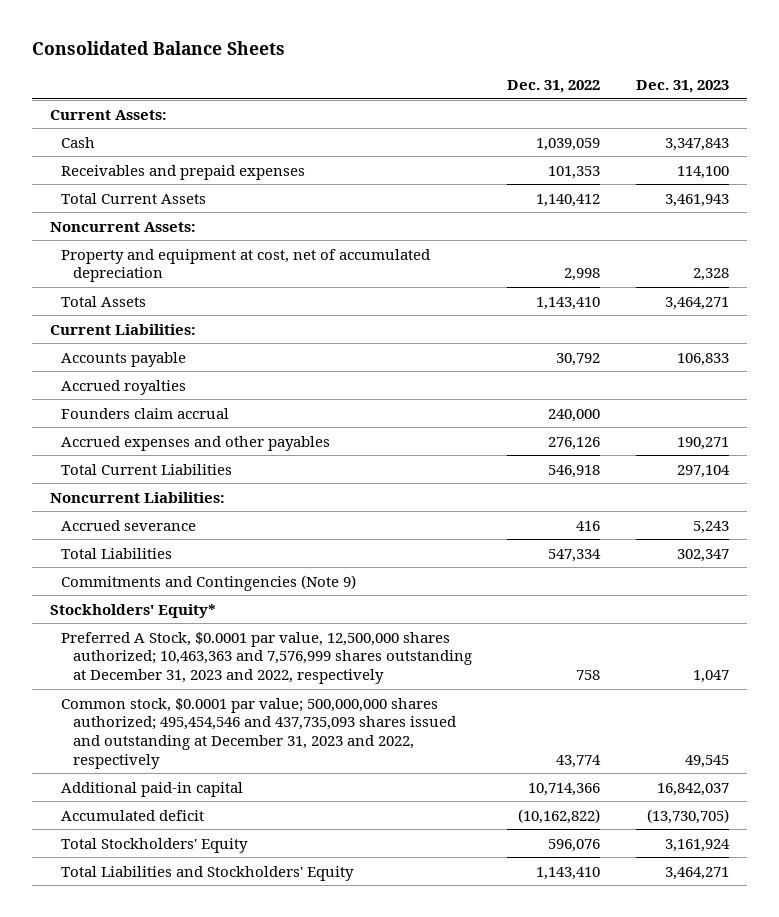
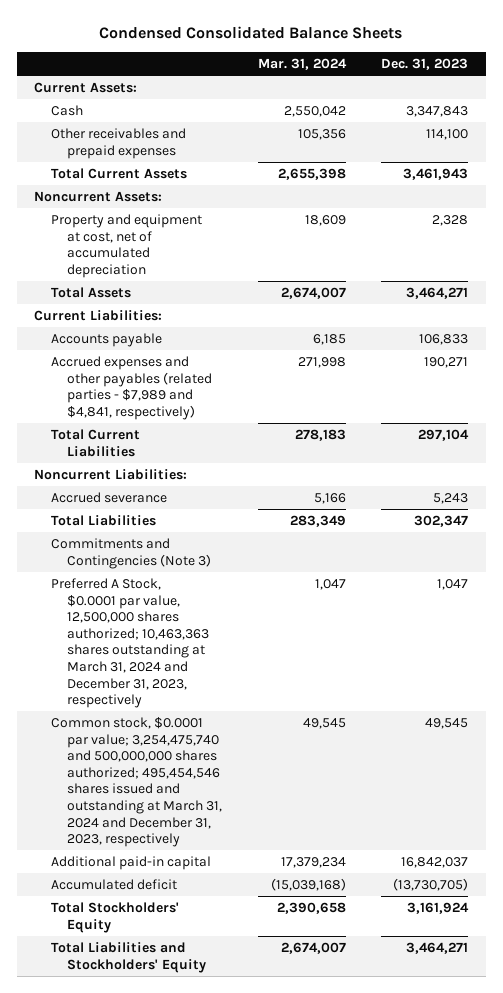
- Consolidated Balance Sheets
+ Condensed Consolidated Balance Sheets
- | Dec. 31, 2022 | Dec. 31, 2023
+ | Mar. 31, 2024 | Dec. 31, 2023
- Receivables and prepaid expenses | 101,353 | 114,100
+ Other receivables and prepaid expenses | 105,356 | 114,100
- Accrued royalties
- Founders claim accrual | 240,000 |
- Accrued expenses and other payables | 276,126 | 190,271
+ Accrued expenses and other payables (related parties - $7,989 and $4,841, respectively) | 271,998 | 190,271
- Commitments and Contingencies (Note 9)
- Stockholders' Equity*
- Preferred A Stock, $0.0001 par value, 12,500,000 shares authorized; 10,463,363 and 7,576,999 shares outstanding at December 31, 2023 and 2022, respectively | 758 | 1,047
- Common stock, $0.0001 par value; 500,000,000 shares authorized; 495,454,546 and 437,735,093 shares issued and outstanding at December 31, 2023 and 2022, respectively | 43,774 | 49,545
+ Commitments and Contingencies (Note 3)
+ Preferred A Stock, $0.0001 par value, 12,500,000 shares authorized; 10,463,363 shares outstanding at March 31, 2024 and December 31, 2023, respectively | 1,047 | 1,047
+ Common stock, $0.0001 par value; 3,254,475,740 and 500,000,000 shares authorized; 495,454,546 shares issued and outstanding at March 31, 2024 and December 31, 2023, respectively | 49,545 | 49,545

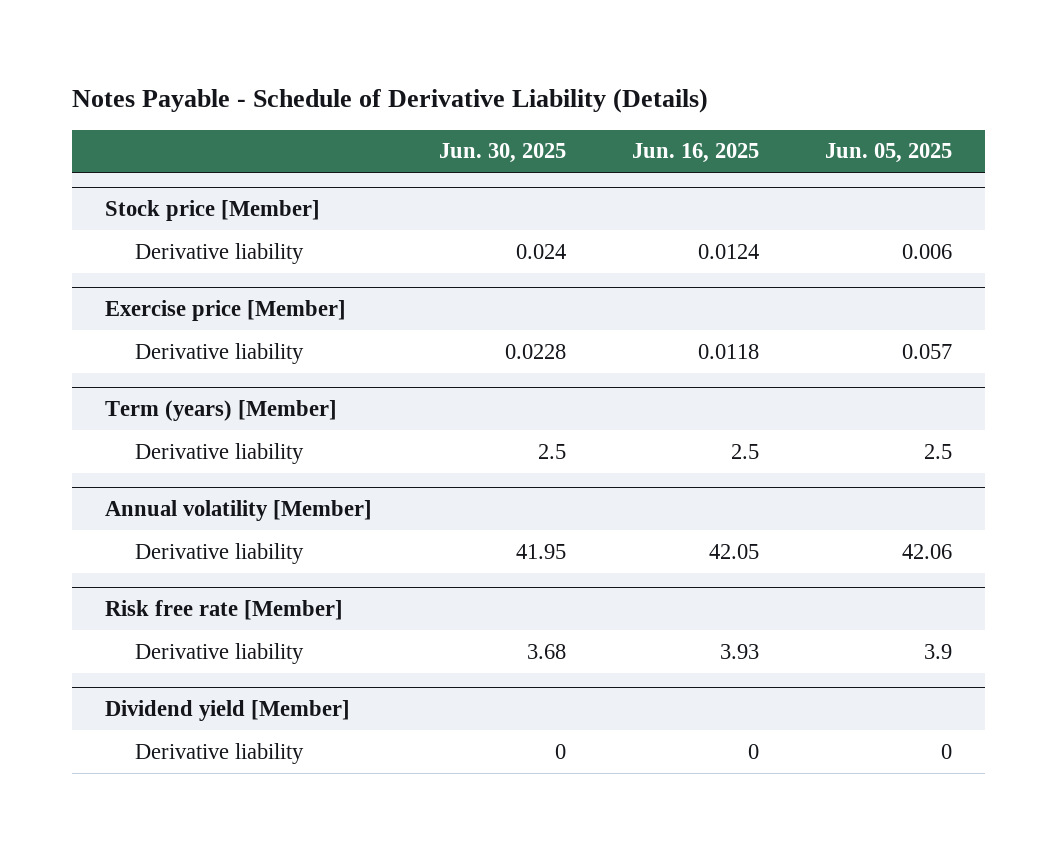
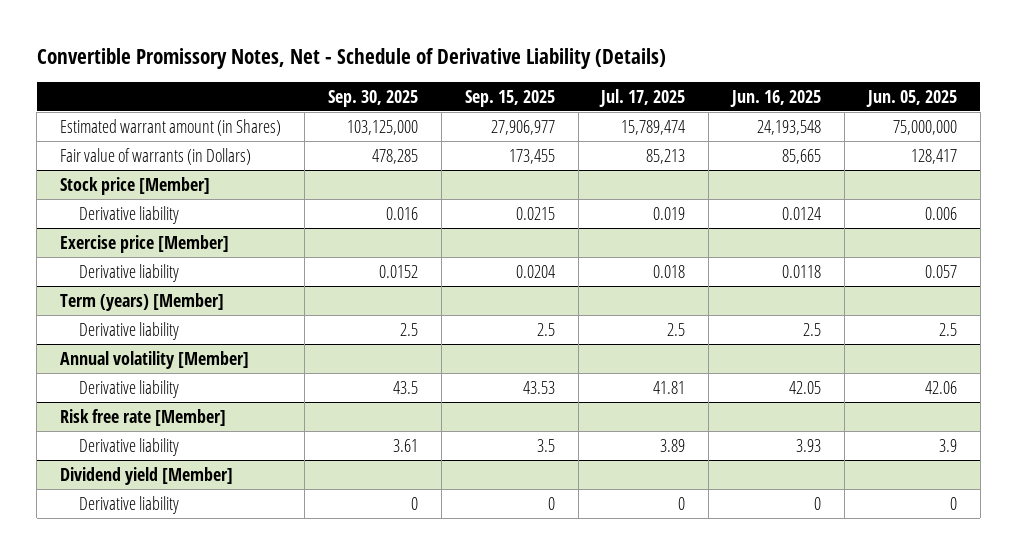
- Notes Payable - Schedule of Derivative Liability (Details)
+ Convertible Promissory Notes, Net - Schedule of Derivative Liability (Details)
- | Jun. 30, 2025 | Jun. 16, 2025 | Jun. 05, 2025
+ | Sep. 30, 2025 | Sep. 15, 2025 | Jul. 17, 2025 | Jun. 16, 2025 | Jun. 05, 2025
+ Estimated warrant amount (in Shares) | 103,125,000 | 27,906,977 | 15,789,474 | 24,193,548 | 75,000,000
+ Fair value of warrants (in Dollars) | 478,285 | 173,455 | 85,213 | 85,665 | 128,417

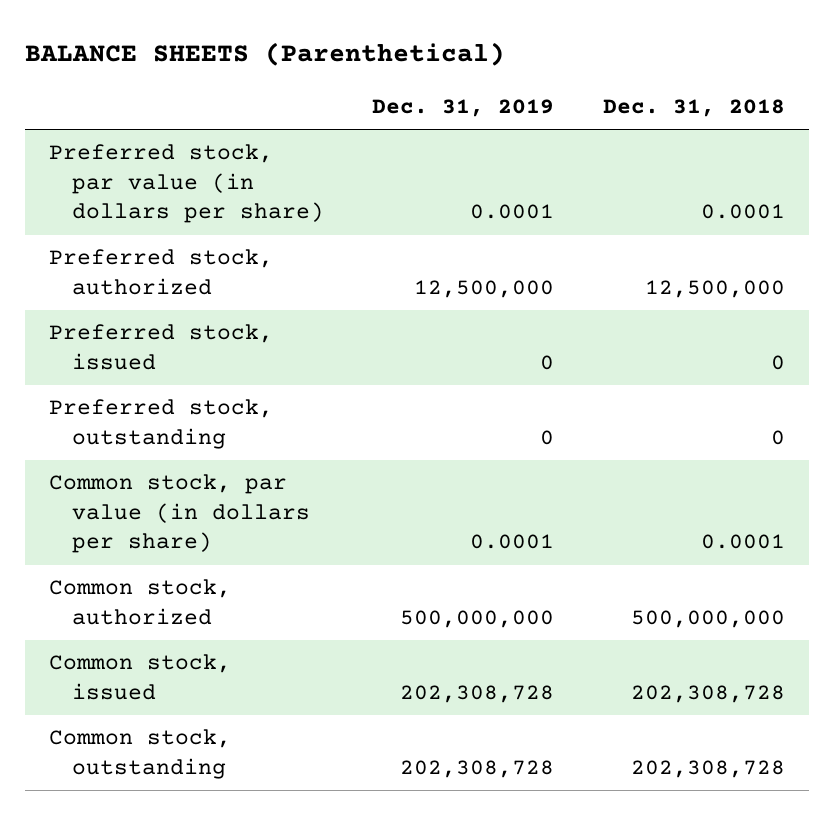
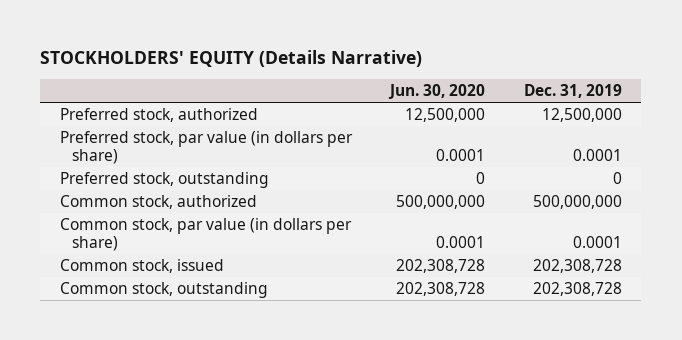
- BALANCE SHEETS (Parenthetical)
+ STOCKHOLDERS' EQUITY (Details Narrative)
- | Dec. 31, 2019 | Dec. 31, 2018
+ | Jun. 30, 2020 | Dec. 31, 2019
- Preferred stock, issued | 0 | 0
moved down: Preferred stock, par value (in dollars per share) | 0.0001 | 0.0001
moved down: Common stock, par value (in dollars per share) | 0.0001 | 0.0001

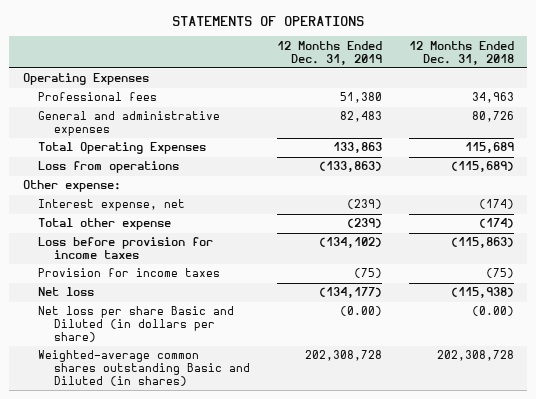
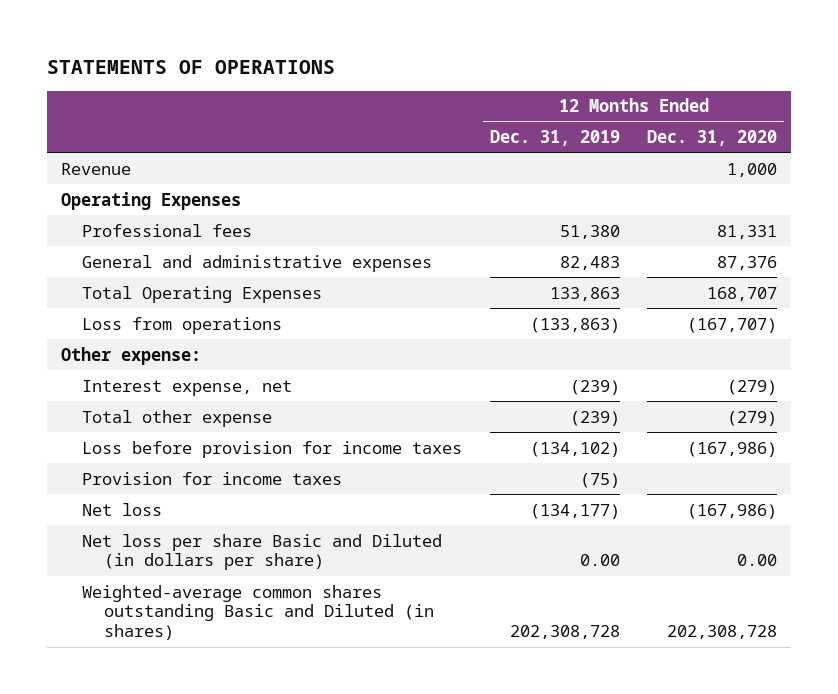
- | 12 Months Ended Dec. 31, 2019 | 12 Months Ended Dec. 31, 2018
+ | 12 Months Ended Dec. 31, 2019 | 12 Months Ended Dec. 31, 2020
+ Revenue | | 1,000
- Net loss per share Basic and Diluted (in dollars per share) | (0.00) | (0.00)
+ Net loss per share Basic and Diluted (in dollars per share) | 0.00 | 0.00

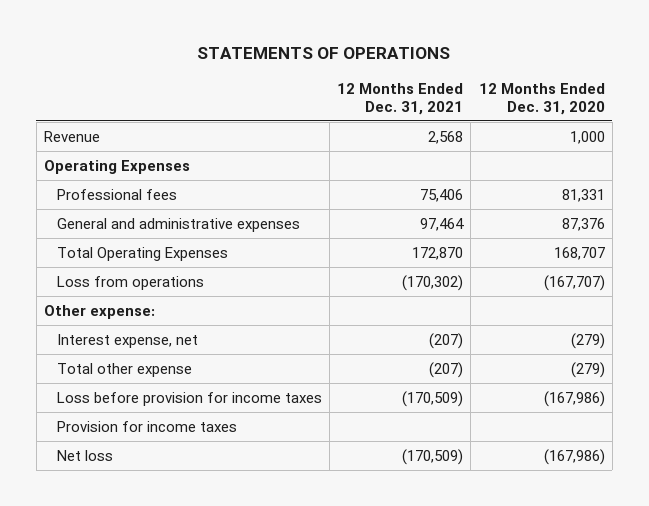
- | 12 Months Ended Dec. 31, 2019 | 12 Months Ended Dec. 31, 2020
+ | 12 Months Ended Dec. 31, 2021 | 12 Months Ended Dec. 31, 2020
- Net loss per share Basic and Diluted (in dollars per share) | 0.00 | 0.00
- Weighted-average common shares outstanding Basic and Diluted (in shares) | 202,308,728 | 202,308,728

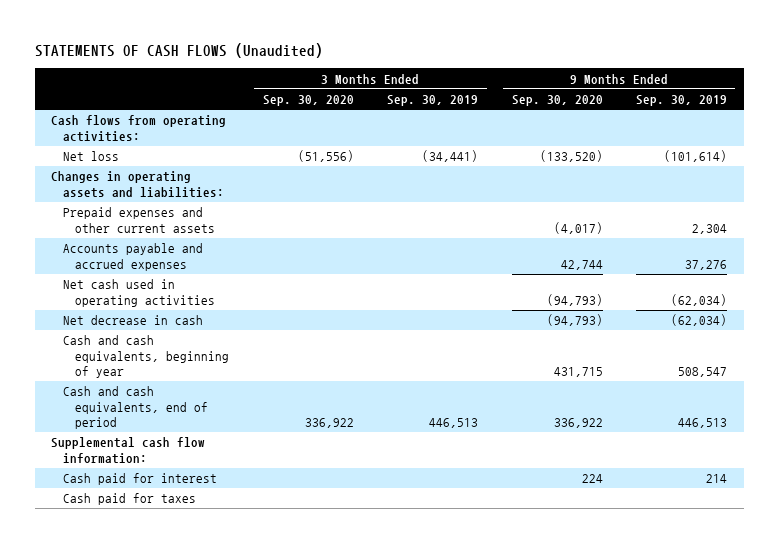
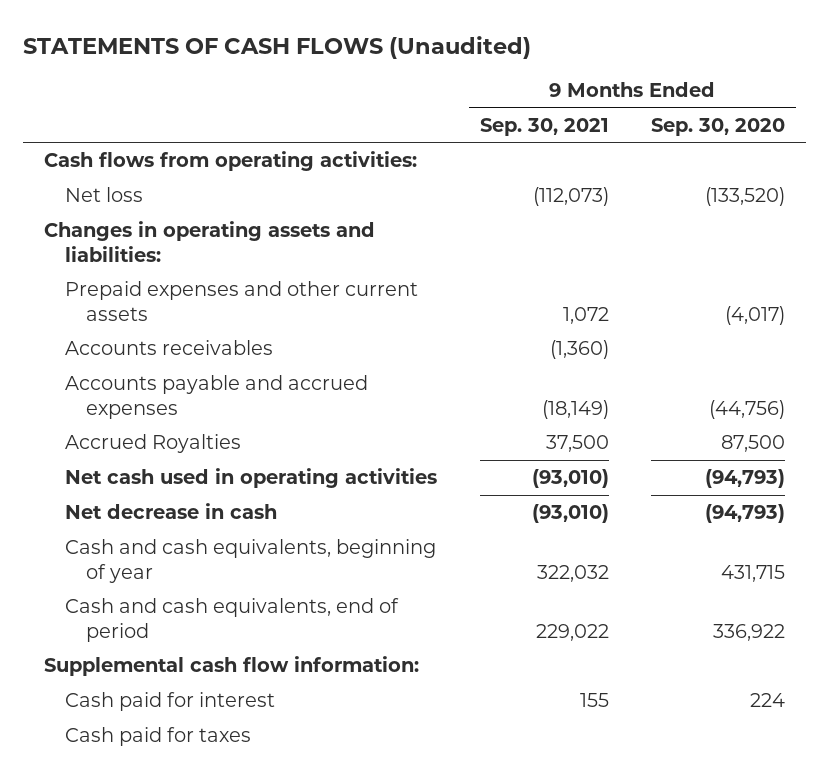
- | 3 Months Ended Sep. 30, 2020 | 3 Months Ended Sep. 30, 2019 | 9 Months Ended Sep. 30, 2020 | 9 Months Ended Sep. 30, 2019
+ | 9 Months Ended Sep. 30, 2021 | 9 Months Ended Sep. 30, 2020
- Accounts payable and accrued expenses | | | 42,744 | 37,276
+ Accounts receivables | (1,360) |
+ Accounts payable and accrued expenses | (18,149) | (44,756)
+ Accrued Royalties | 37,500 | 87,500

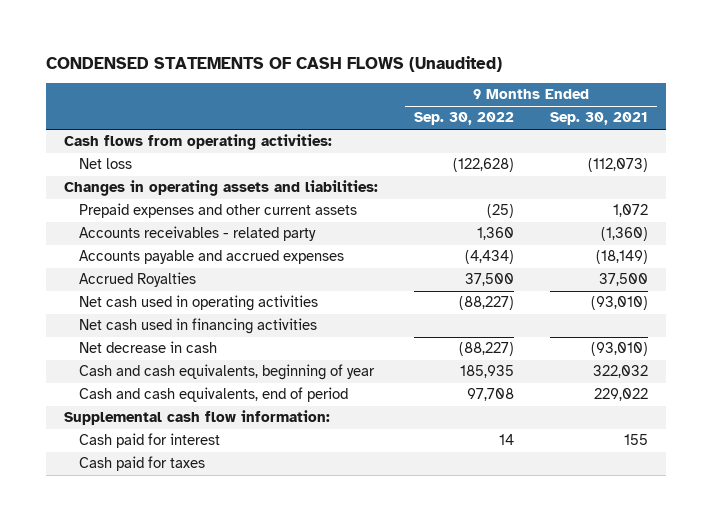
- STATEMENTS OF CASH FLOWS (Unaudited)
+ CONDENSED STATEMENTS OF CASH FLOWS (Unaudited)
- | 9 Months Ended Sep. 30, 2021 | 9 Months Ended Sep. 30, 2020
+ | 9 Months Ended Sep. 30, 2022 | 9 Months Ended Sep. 30, 2021
- Accounts receivables | (1,360) |
+ Accounts receivables - related party | 1,360 | (1,360)
+ Net cash used in financing activities

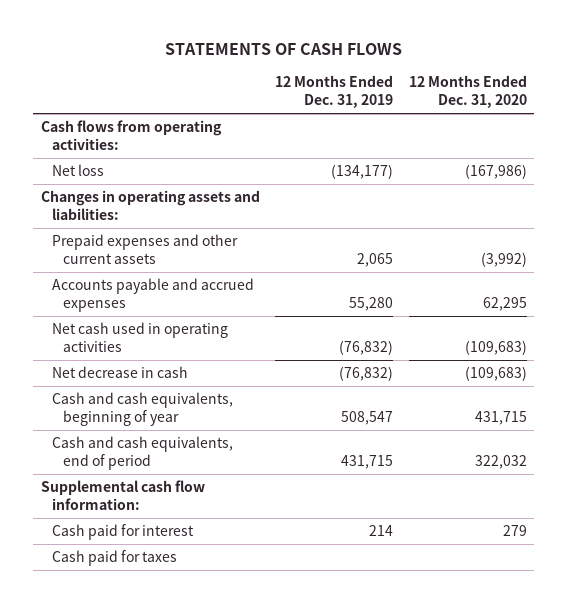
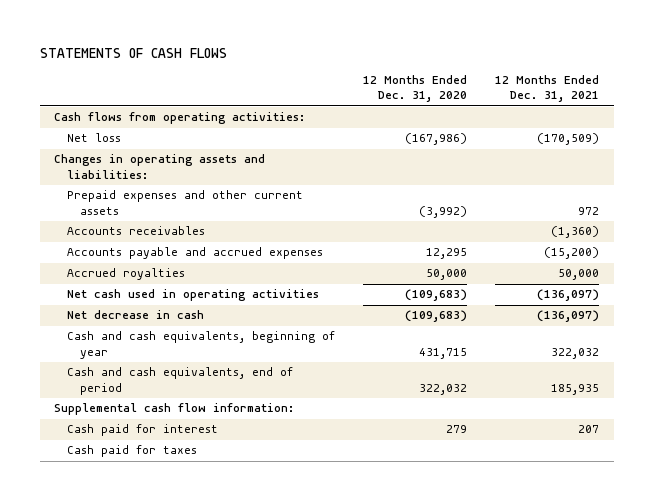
- | 12 Months Ended Dec. 31, 2019 | 12 Months Ended Dec. 31, 2020
+ | 12 Months Ended Dec. 31, 2020 | 12 Months Ended Dec. 31, 2021
- Accounts payable and accrued expenses | 55,280 | 62,295
+ Accounts receivables | | (1,360)
+ Accounts payable and accrued expenses | 12,295 | (15,200)
+ Accrued royalties | 50,000 | 50,000

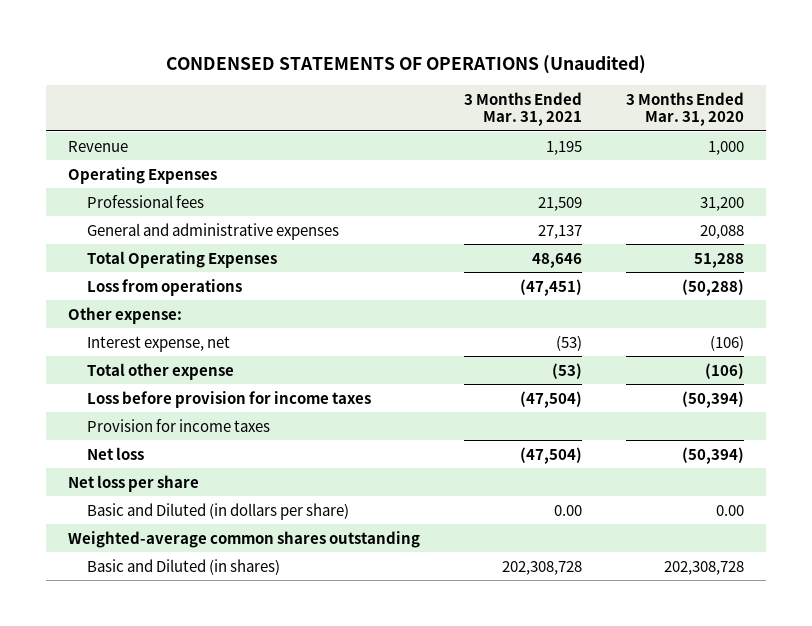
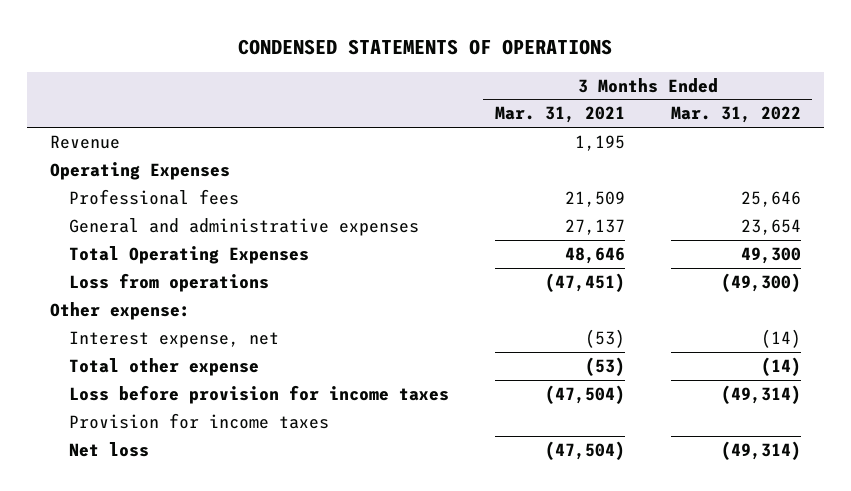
- CONDENSED STATEMENTS OF OPERATIONS (Unaudited)
+ CONDENSED STATEMENTS OF OPERATIONS
- | 3 Months Ended Mar. 31, 2021 | 3 Months Ended Mar. 31, 2020
+ | 3 Months Ended Mar. 31, 2021 | 3 Months Ended Mar. 31, 2022
- Net loss per share
- Basic and Diluted (in dollars per share) | 0.00 | 0.00
- Weighted-average common shares outstanding
- Basic and Diluted (in shares) | 202,308,728 | 202,308,728

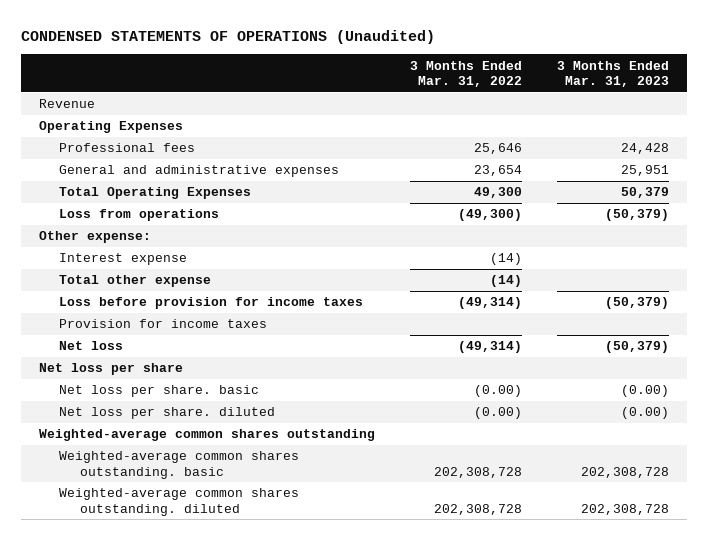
- CONDENSED STATEMENTS OF OPERATIONS
+ CONDENSED STATEMENTS OF OPERATIONS (Unaudited)
- | 3 Months Ended Mar. 31, 2021 | 3 Months Ended Mar. 31, 2022
+ | 3 Months Ended Mar. 31, 2022 | 3 Months Ended Mar. 31, 2023
- Interest expense, net | (53) | (14)
+ Interest expense | (14) |
+ Net loss per share
+ Net loss per share. basic | (0.00) | (0.00)
+ Net loss per share. diluted | (0.00) | (0.00)
+ Weighted-average common shares outstanding
+ Weighted-average common shares outstanding. basic | 202,308,728 | 202,308,728
+ Weighted-average common shares outstanding. diluted | 202,308,728 | 202,308,728

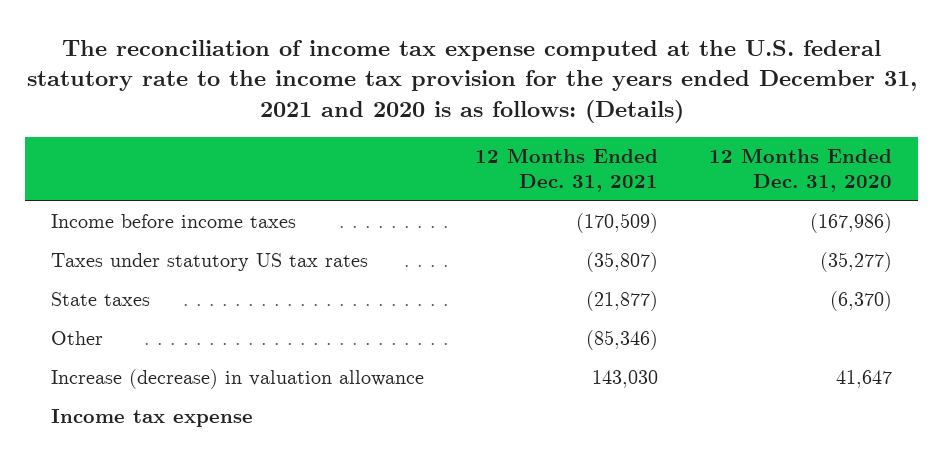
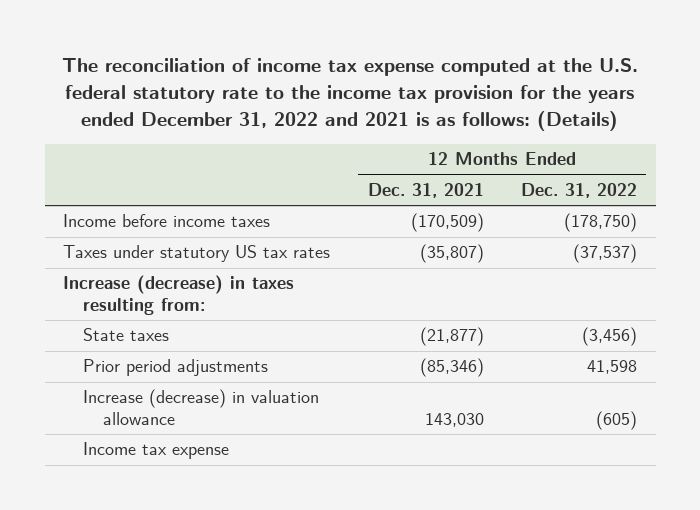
- The reconciliation of income tax expense computed at the U.S. federal statutory rate to the income tax provision for the years ended December 31, 2021 and 2020 is as follows: (Details)
+ The reconciliation of income tax expense computed at the U.S. federal statutory rate to the income tax provision for the years ended December 31, 2022 and 2021 is as follows: (Details)
- | 12 Months Ended Dec. 31, 2021 | 12 Months Ended Dec. 31, 2020
+ | 12 Months Ended Dec. 31, 2021 | 12 Months Ended Dec. 31, 2022
+ Increase (decrease) in taxes resulting from:
- Other | (85,346) |
+ Prior period adjustments | (85,346) | 41,598

